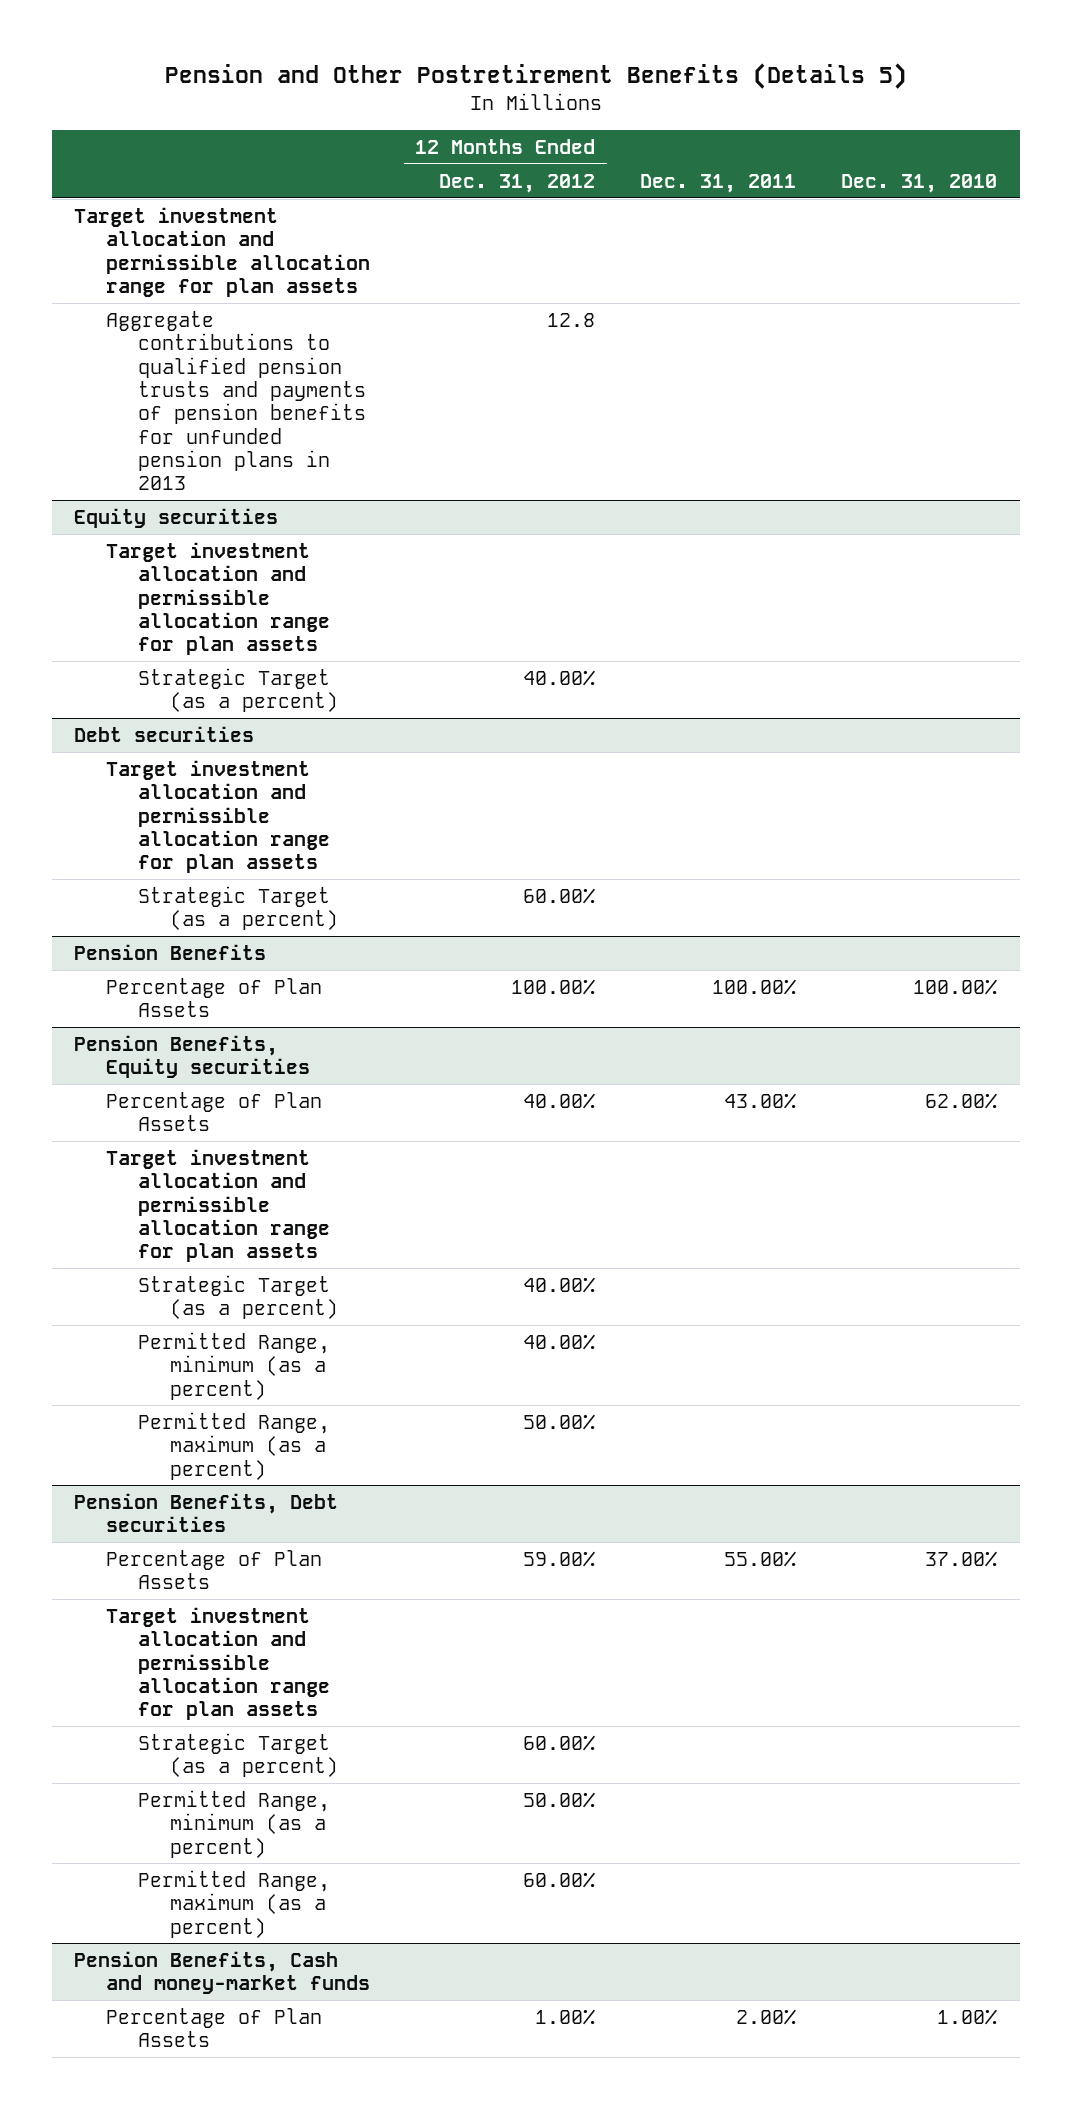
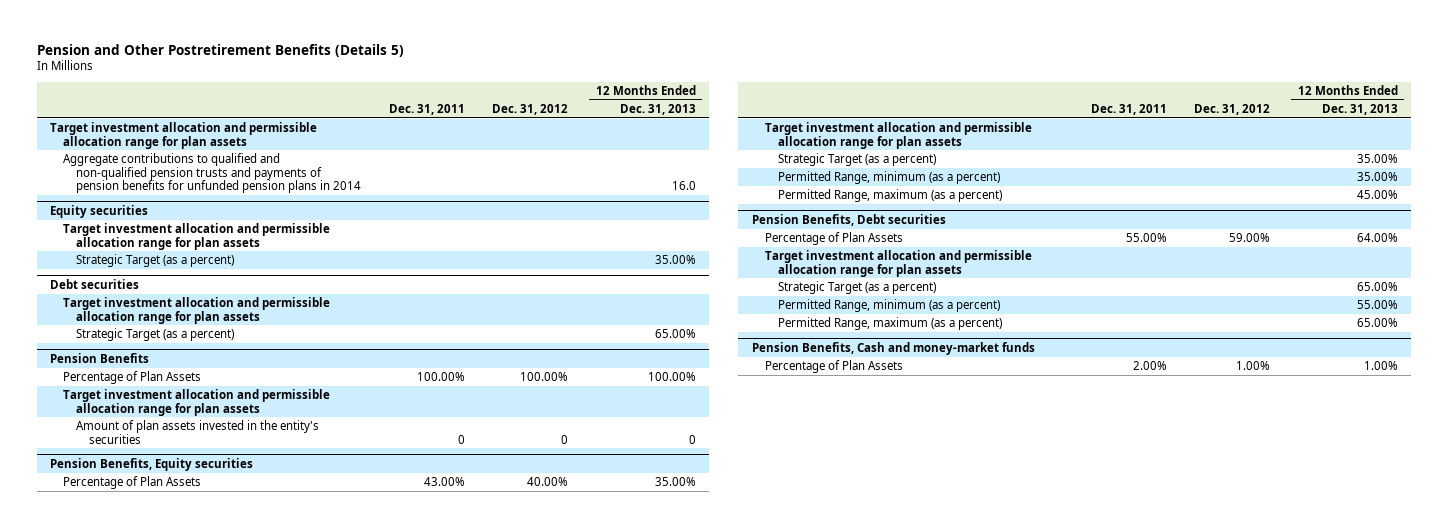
- | 12 Months Ended Dec. 31, 2012 | Dec. 31, 2011 | Dec. 31, 2010
+ | Dec. 31, 2011 | Dec. 31, 2012 | 12 Months Ended Dec. 31, 2013
- Aggregate contributions to qualified pension trusts and payments of pension benefits for unfunded pension plans in 2013 | 12.8 | |
+ Aggregate contributions to qualified and non-qualified pension trusts and payments of pension benefits for unfunded pension plans in 2014 | | | 16.0
@ Pension Benefits
+ Target investment allocation and permissible allocation range for plan assets
+ Amount of plan assets invested in the entity's securities | 0 | 0 | 0

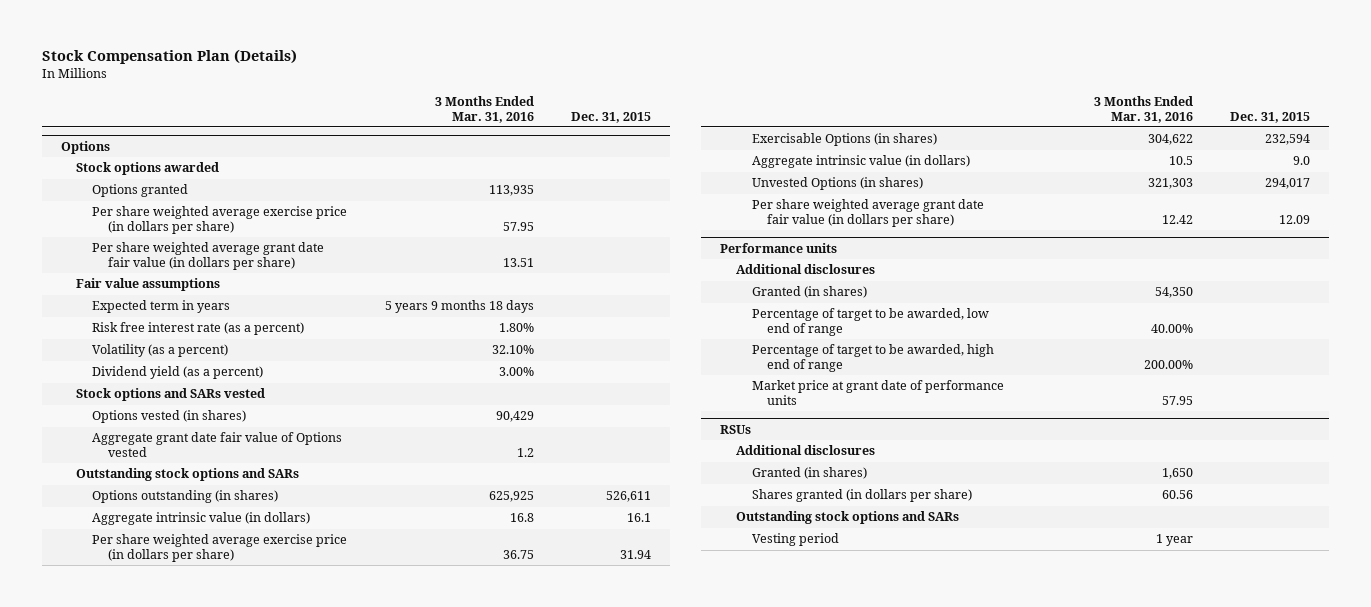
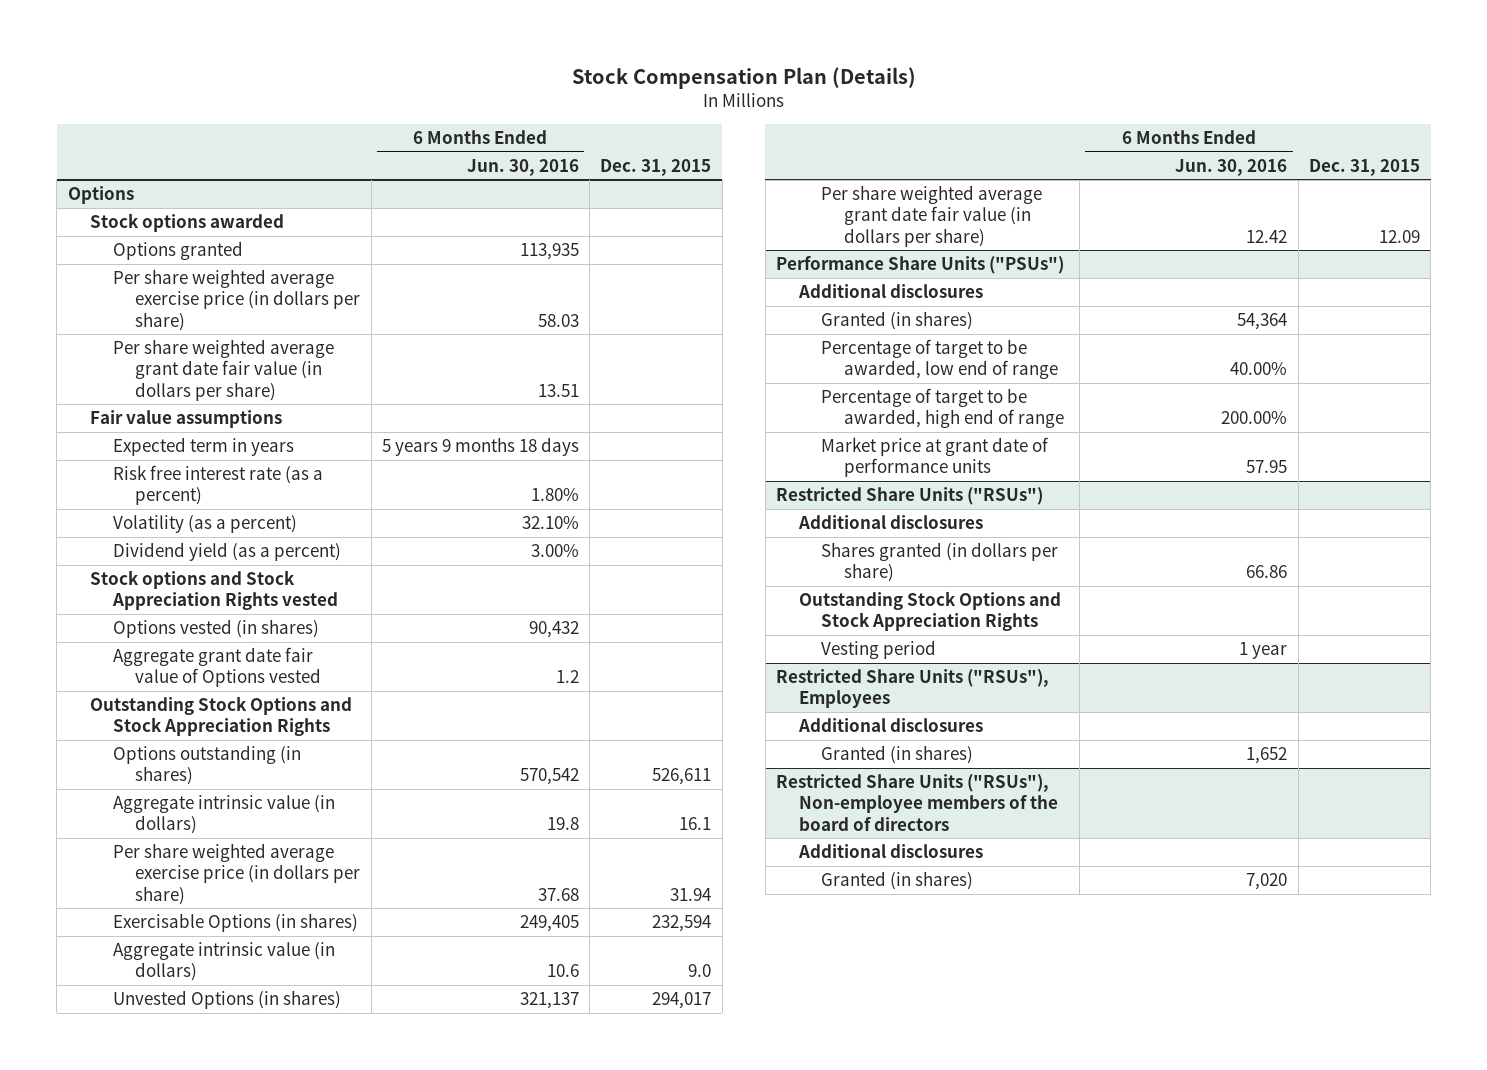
- | 3 Months Ended Mar. 31, 2016 | Dec. 31, 2015
+ | 6 Months Ended Jun. 30, 2016 | Dec. 31, 2015
@ Options
- Stock options and SARs vested
+ Stock options and Stock Appreciation Rights vested
- Outstanding stock options and SARs
+ Outstanding Stock Options and Stock Appreciation Rights
- Performance units
+ Performance Share Units ("PSUs")
- RSUs
+ Restricted Share Units ("RSUs")
- Granted (in shares) | 1,650 |
- Outstanding stock options and SARs
+ Outstanding Stock Options and Stock Appreciation Rights
+ Restricted Share Units ("RSUs"), Employees
+ Additional disclosures
+ Granted (in shares) | 1,652 |
+ Restricted Share Units ("RSUs"), Non-employee members of the board of directors
+ Additional disclosures
+ Granted (in shares) | 7,020 |

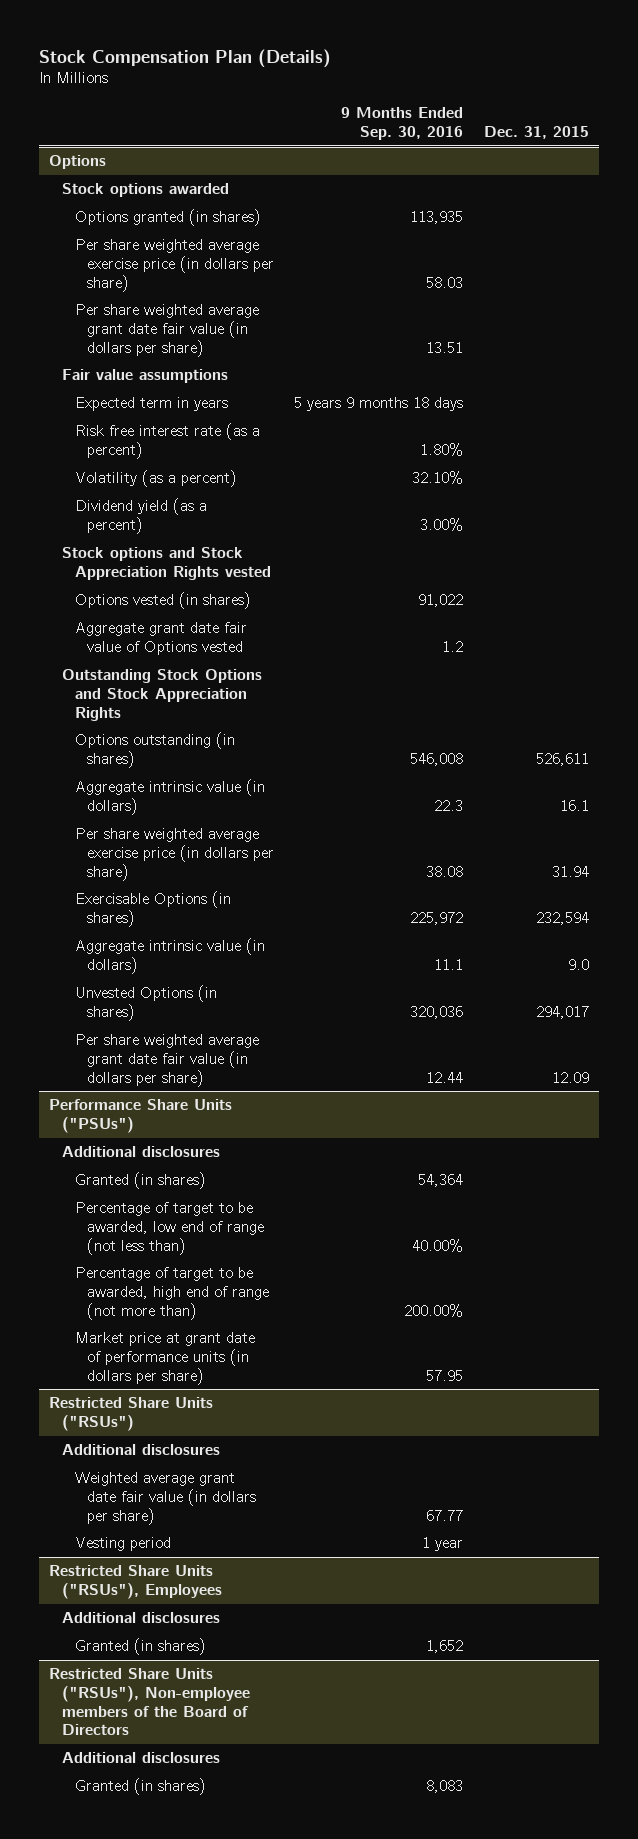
- | 6 Months Ended Jun. 30, 2016 | Dec. 31, 2015
+ | 9 Months Ended Sep. 30, 2016 | Dec. 31, 2015
@ Options
- Options granted | 113,935 |
+ Options granted (in shares) | 113,935 |
@ Performance Share Units ("PSUs")
- Percentage of target to be awarded, low end of range | 40.00% |
- Percentage of target to be awarded, high end of range | 200.00% |
- Market price at grant date of performance units | 57.95 |
+ Percentage of target to be awarded, low end of range (not less than) | 40.00% |
+ Percentage of target to be awarded, high end of range (not more than) | 200.00% |
+ Market price at grant date of performance units (in dollars per share) | 57.95 |
@ Restricted Share Units ("RSUs")
- Shares granted (in dollars per share) | 66.86 |
- Outstanding Stock Options and Stock Appreciation Rights
+ Weighted average grant date fair value (in dollars per share) | 67.77 |
- Restricted Share Units ("RSUs"), Non-employee members of the board of directors
+ Restricted Share Units ("RSUs"), Non-employee members of the Board of Directors

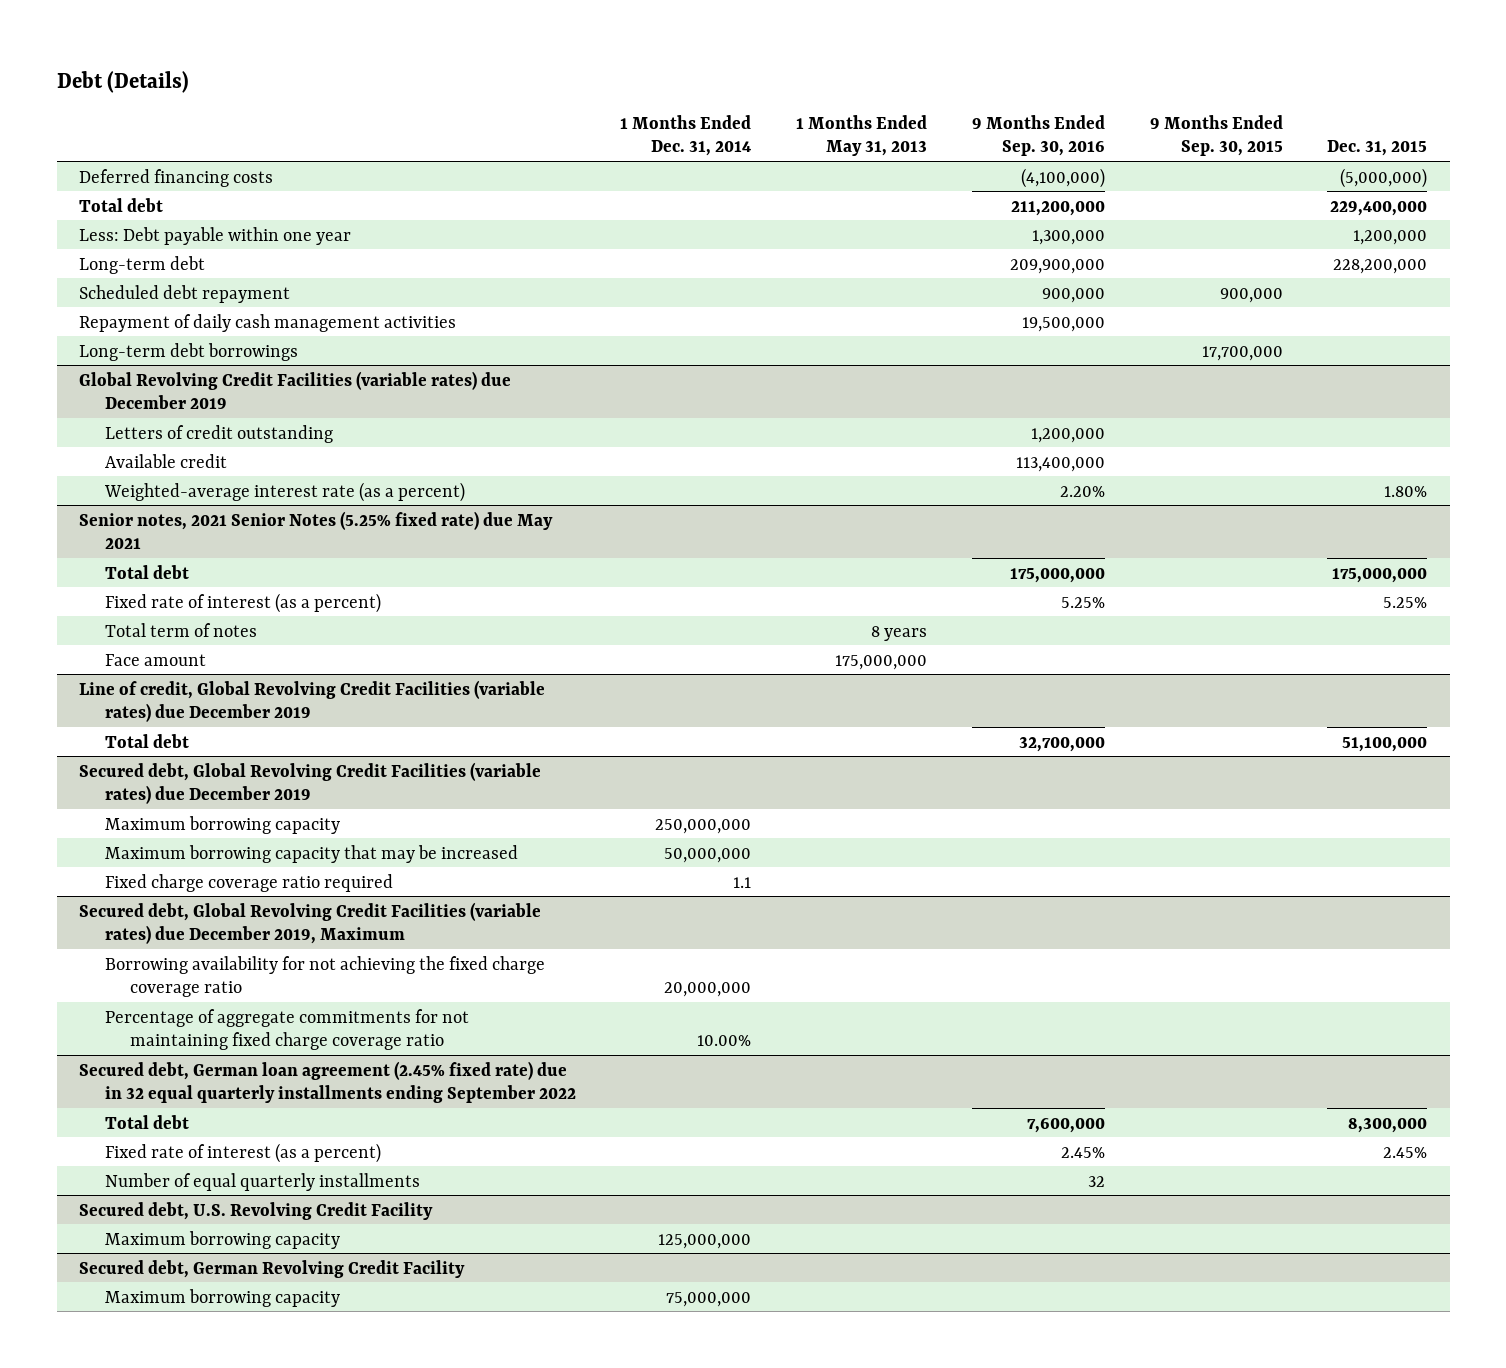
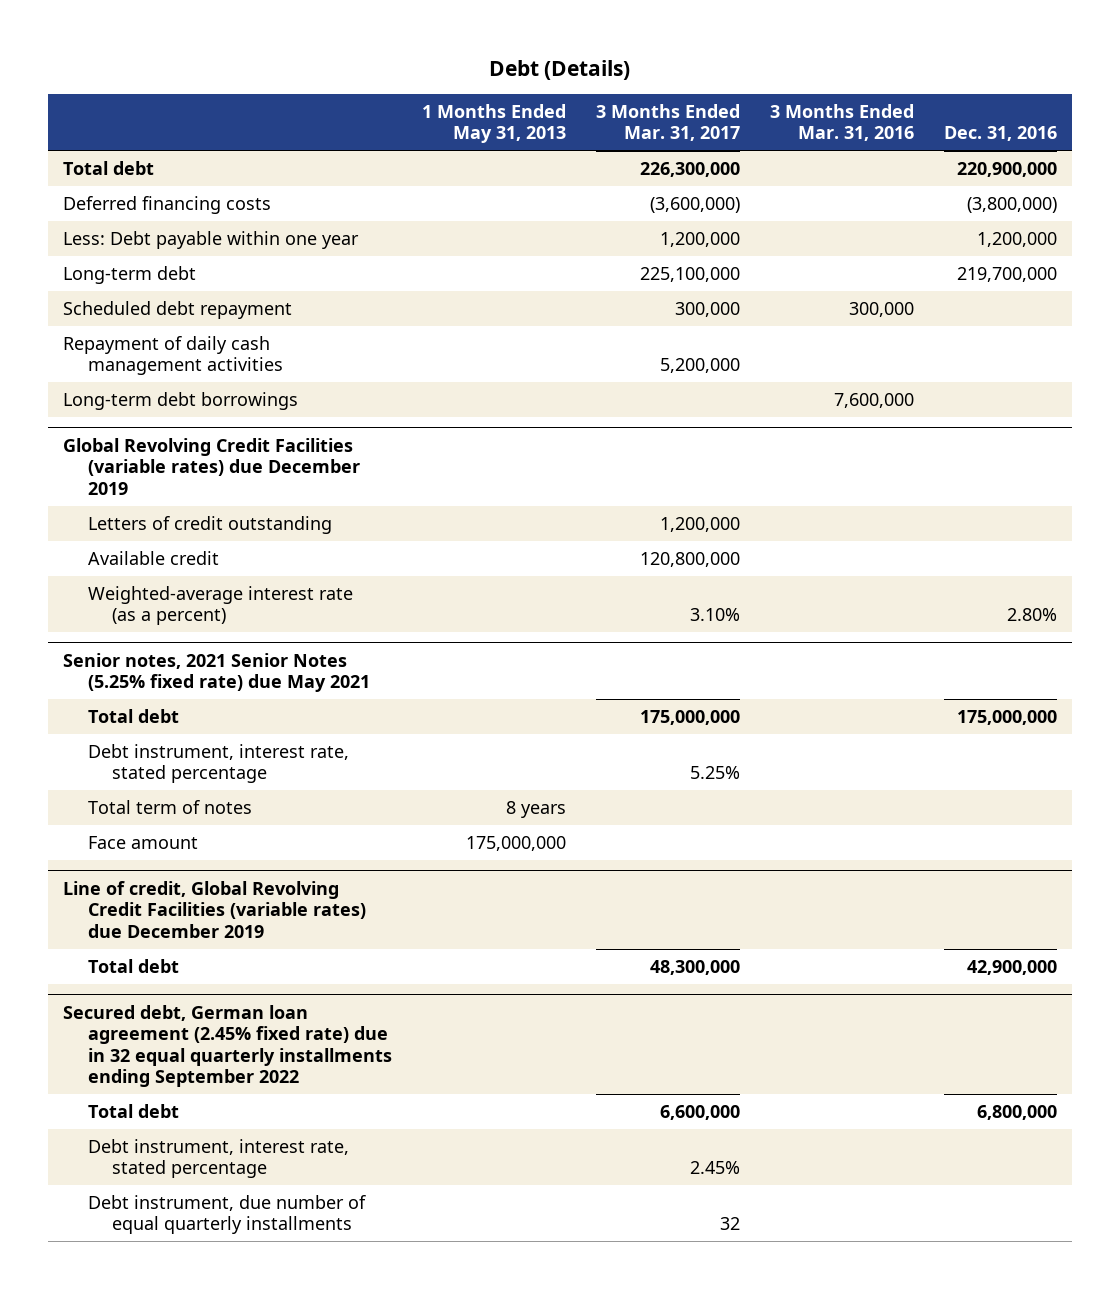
- | 1 Months Ended Dec. 31, 2014 | 1 Months Ended May 31, 2013 | 9 Months Ended Sep. 30, 2016 | 9 Months Ended Sep. 30, 2015 | Dec. 31, 2015
+ | 1 Months Ended May 31, 2013 | 3 Months Ended Mar. 31, 2017 | 3 Months Ended Mar. 31, 2016 | Dec. 31, 2016
moved down: Deferred financing costs | | (3,600,000) | | (3,800,000)
@ Senior notes, 2021 Senior Notes (5.25% fixed rate) due May 2021
- Fixed rate of interest (as a percent) | | | 5.25% | | 5.25%
+ Debt instrument, interest rate, stated percentage | | 5.25% | |
- Secured debt, Global Revolving Credit Facilities (variable rates) due December 2019
- Maximum borrowing capacity | 250,000,000 | | | |
- Maximum borrowing capacity that may be increased | 50,000,000 | | | |
- Fixed charge coverage ratio required | 1.1 | | | |
- Secured debt, Global Revolving Credit Facilities (variable rates) due December 2019, Maximum
- Borrowing availability for not achieving the fixed charge coverage ratio | 20,000,000 | | | |
- Percentage of aggregate commitments for not maintaining fixed charge coverage ratio | 10.00% | | | |
@ Secured debt, German loan agreement (2.45% fixed rate) due in 32 equal quarterly installments ending September 2022
- Fixed rate of interest (as a percent) | | | 2.45% | | 2.45%
- Number of equal quarterly installments | | | 32 | |
- Secured debt, U.S. Revolving Credit Facility
- Maximum borrowing capacity | 125,000,000 | | | |
- Secured debt, German Revolving Credit Facility
- Maximum borrowing capacity | 75,000,000 | | | |
@ Secured debt, German loan agreement (2.45% fixed rate) due in 32 equal quarterly installments ending September 2022
+ Debt instrument, interest rate, stated percentage | | 2.45% | |
+ Debt instrument, due number of equal quarterly installments | | 32 | |

